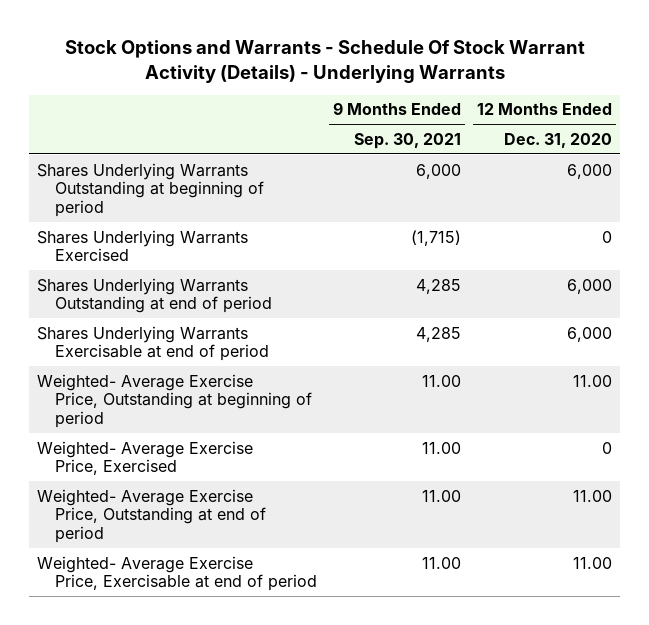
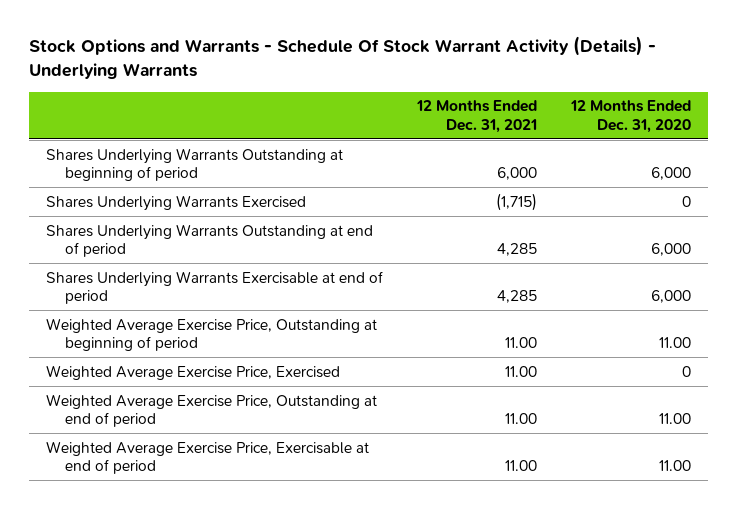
- | 9 Months Ended Sep. 30, 2021 | 12 Months Ended Dec. 31, 2020
+ | 12 Months Ended Dec. 31, 2021 | 12 Months Ended Dec. 31, 2020
- Weighted- Average Exercise Price, Outstanding at beginning of period | 11.00 | 11.00
- Weighted- Average Exercise Price, Exercised | 11.00 | 0
- Weighted- Average Exercise Price, Outstanding at end of period | 11.00 | 11.00
- Weighted- Average Exercise Price, Exercisable at end of period | 11.00 | 11.00
+ Weighted Average Exercise Price, Outstanding at beginning of period | 11.00 | 11.00
+ Weighted Average Exercise Price, Exercised | 11.00 | 0
+ Weighted Average Exercise Price, Outstanding at end of period | 11.00 | 11.00
+ Weighted Average Exercise Price, Exercisable at end of period | 11.00 | 11.00

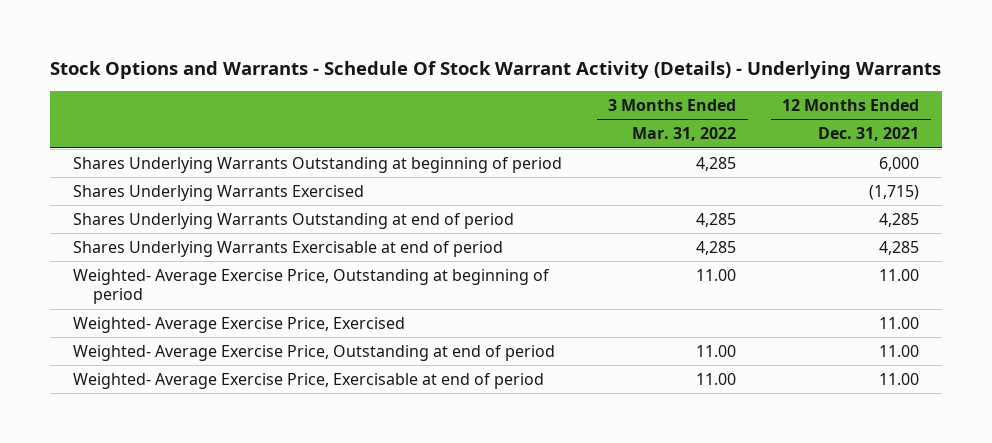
- | 12 Months Ended Dec. 31, 2021 | 12 Months Ended Dec. 31, 2020
+ | 3 Months Ended Mar. 31, 2022 | 12 Months Ended Dec. 31, 2021
- Weighted Average Exercise Price, Outstanding at beginning of period | 11.00 | 11.00
- Weighted Average Exercise Price, Exercised | 11.00 | 0
- Weighted Average Exercise Price, Outstanding at end of period | 11.00 | 11.00
- Weighted Average Exercise Price, Exercisable at end of period | 11.00 | 11.00
+ Weighted- Average Exercise Price, Outstanding at beginning of period | 11.00 | 11.00
+ Weighted- Average Exercise Price, Exercised | | 11.00
+ Weighted- Average Exercise Price, Outstanding at end of period | 11.00 | 11.00
+ Weighted- Average Exercise Price, Exercisable at end of period | 11.00 | 11.00

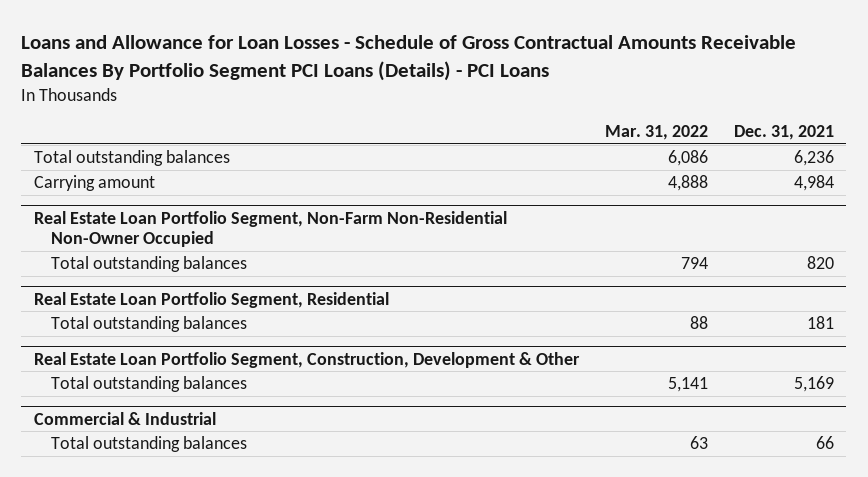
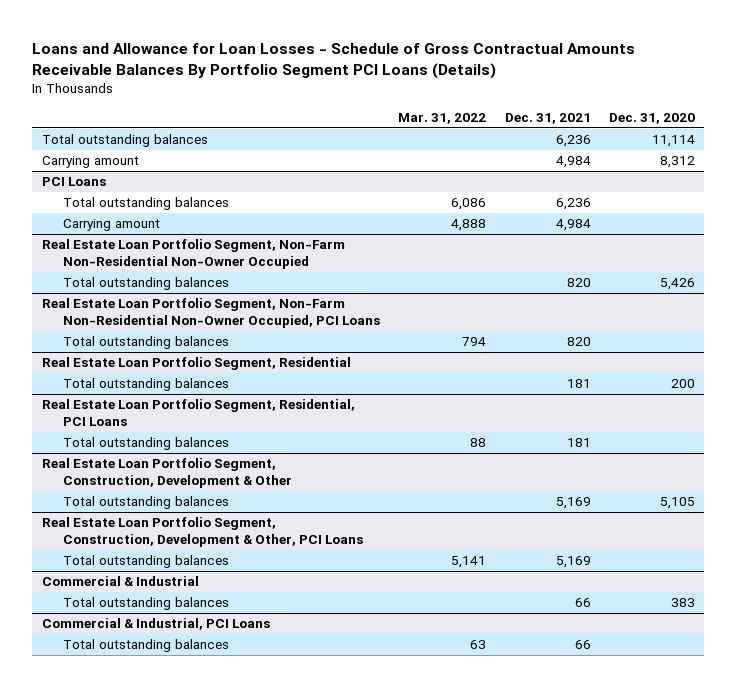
- Loans and Allowance for Loan Losses - Schedule of Gross Contractual Amounts Receivable Balances By Portfolio Segment PCI Loans (Details) - PCI Loans
+ Loans and Allowance for Loan Losses - Schedule of Gross Contractual Amounts Receivable Balances By Portfolio Segment PCI Loans (Details)
- | Mar. 31, 2022 | Dec. 31, 2021
+ | Mar. 31, 2022 | Dec. 31, 2021 | Dec. 31, 2020
+ Total outstanding balances | | 6,236 | 11,114
+ Carrying amount | | 4,984 | 8,312
+ PCI Loans
@ Real Estate Loan Portfolio Segment, Non-Farm Non-Residential Non-Owner Occupied
+ Total outstanding balances | | 820 | 5,426
+ Real Estate Loan Portfolio Segment, Non-Farm Non-Residential Non-Owner Occupied, PCI Loans
@ Real Estate Loan Portfolio Segment, Residential
+ Total outstanding balances | | 181 | 200
+ Real Estate Loan Portfolio Segment, Residential, PCI Loans
@ Real Estate Loan Portfolio Segment, Construction, Development & Other
+ Total outstanding balances | | 5,169 | 5,105
+ Real Estate Loan Portfolio Segment, Construction, Development & Other, PCI Loans
@ Commercial & Industrial
+ Total outstanding balances | | 66 | 383
+ Commercial & Industrial, PCI Loans

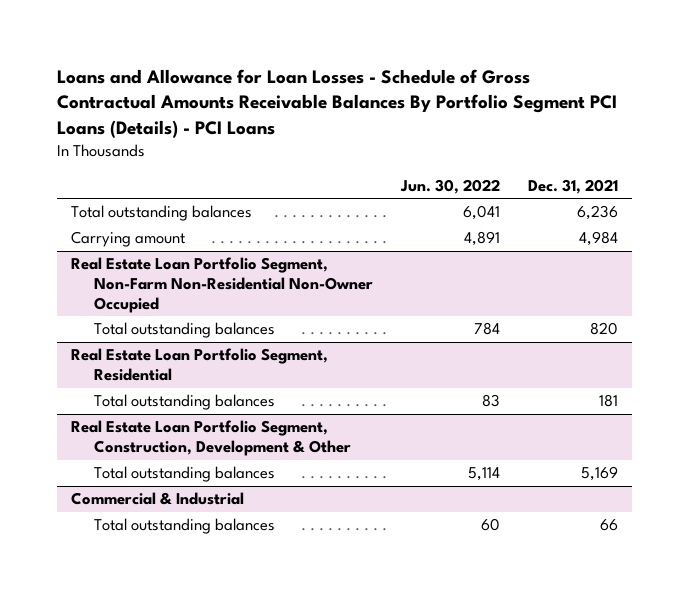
- Loans and Allowance for Loan Losses - Schedule of Gross Contractual Amounts Receivable Balances By Portfolio Segment PCI Loans (Details)
+ Loans and Allowance for Loan Losses - Schedule of Gross Contractual Amounts Receivable Balances By Portfolio Segment PCI Loans (Details) - PCI Loans
- | Mar. 31, 2022 | Dec. 31, 2021 | Dec. 31, 2020
+ | Jun. 30, 2022 | Dec. 31, 2021
- PCI Loans
- Total outstanding balances | 6,086 | 6,236 |
- Carrying amount | 4,888 | 4,984 |
- Real Estate Loan Portfolio Segment, Non-Farm Non-Residential Non-Owner Occupied, PCI Loans
- Total outstanding balances | 794 | 820 |
- Real Estate Loan Portfolio Segment, Residential, PCI Loans
- Total outstanding balances | 88 | 181 |
- Real Estate Loan Portfolio Segment, Construction, Development & Other, PCI Loans
- Total outstanding balances | 5,141 | 5,169 |
- Commercial & Industrial, PCI Loans
- Total outstanding balances | 63 | 66 |

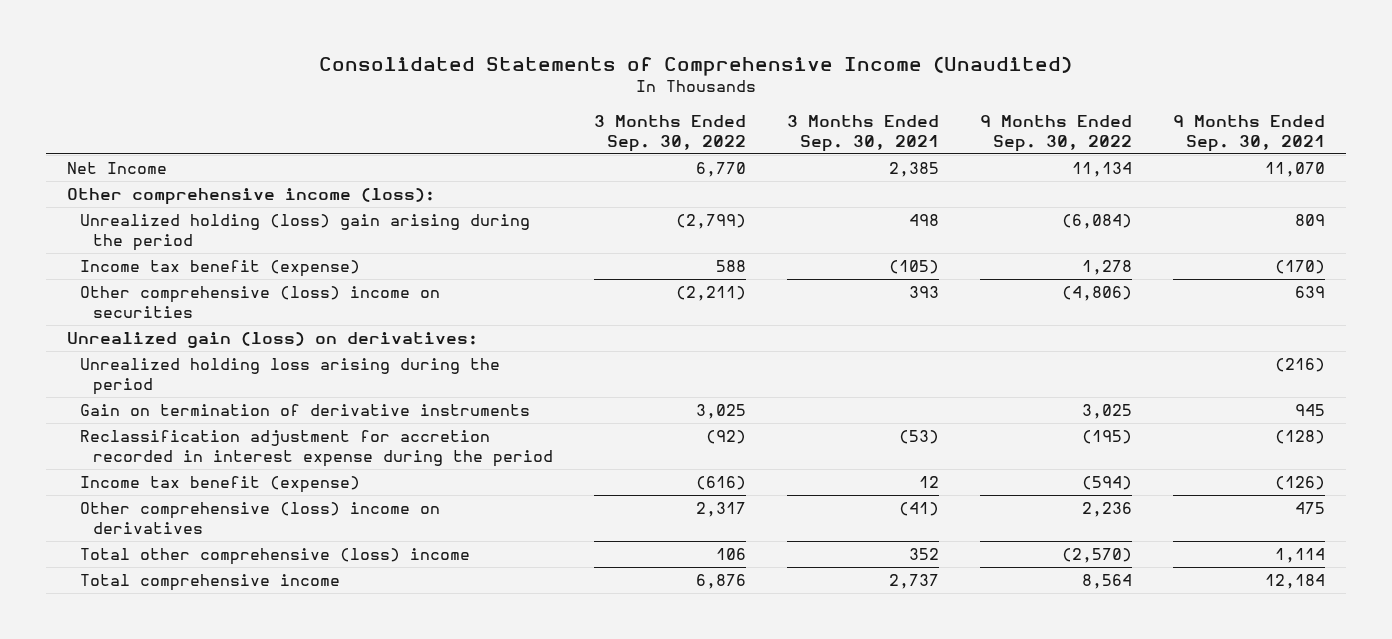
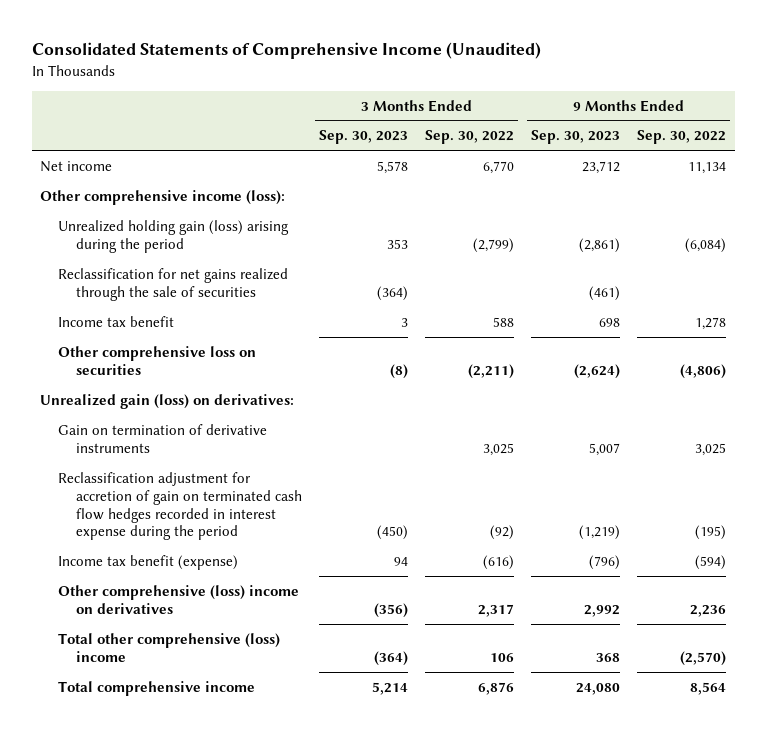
- | 3 Months Ended Sep. 30, 2022 | 3 Months Ended Sep. 30, 2021 | 9 Months Ended Sep. 30, 2022 | 9 Months Ended Sep. 30, 2021
+ | 3 Months Ended Sep. 30, 2023 | 3 Months Ended Sep. 30, 2022 | 9 Months Ended Sep. 30, 2023 | 9 Months Ended Sep. 30, 2022
- Net Income | 6,770 | 2,385 | 11,134 | 11,070
+ Net income | 5,578 | 6,770 | 23,712 | 11,134
- Unrealized holding (loss) gain arising during the period | (2,799) | 498 | (6,084) | 809
- Income tax benefit (expense) | 588 | (105) | 1,278 | (170)
- Other comprehensive (loss) income on securities | (2,211) | 393 | (4,806) | 639
+ Unrealized holding gain (loss) arising during the period | 353 | (2,799) | (2,861) | (6,084)
+ Reclassification for net gains realized through the sale of securities | (364) | | (461) |
+ Income tax benefit | 3 | 588 | 698 | 1,278
+ Other comprehensive loss on securities | (8) | (2,211) | (2,624) | (4,806)
- Unrealized holding loss arising during the period | | | | (216)
- Reclassification adjustment for accretion recorded in interest expense during the period | (92) | (53) | (195) | (128)
+ Reclassification adjustment for accretion of gain on terminated cash flow hedges recorded in interest expense during the period | (450) | (92) | (1,219) | (195)

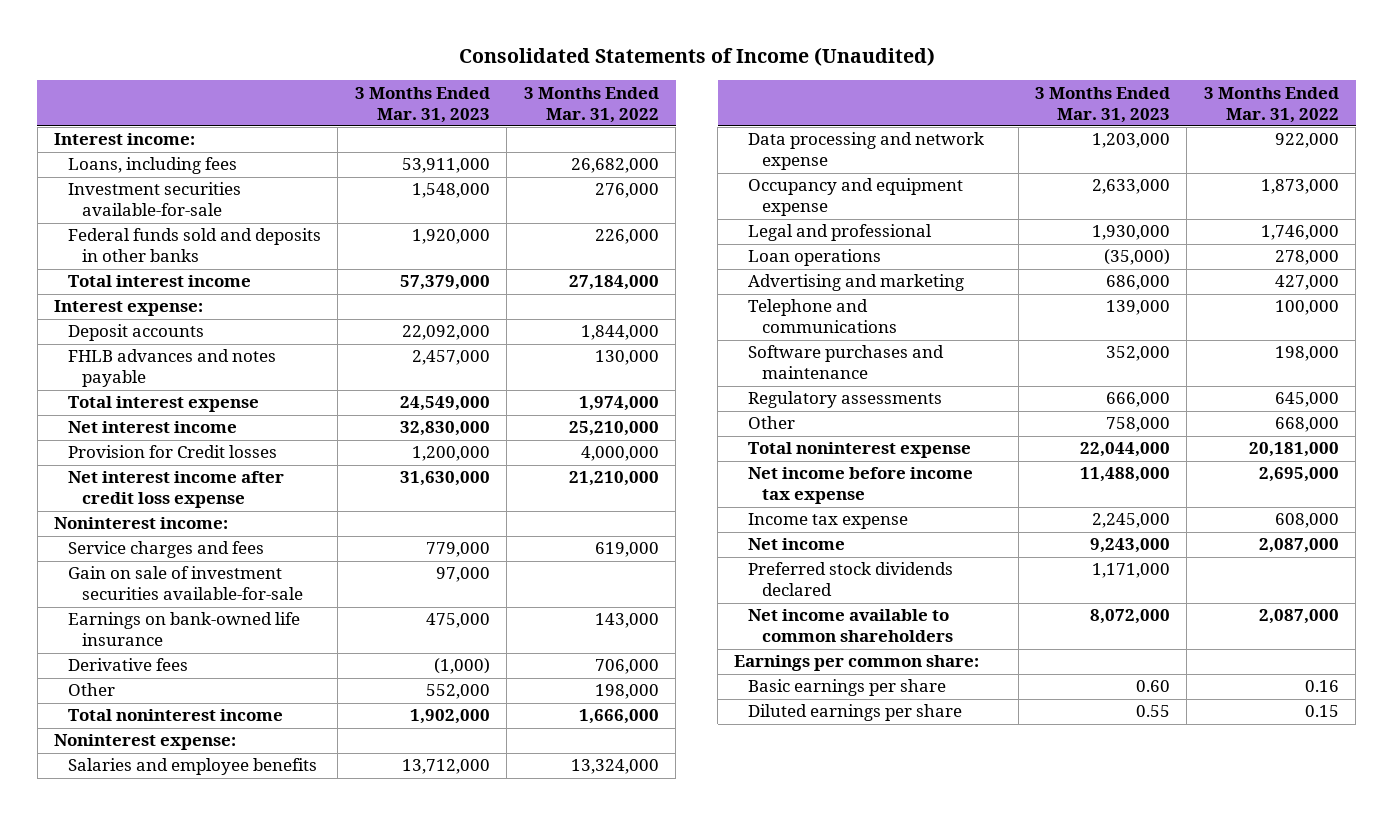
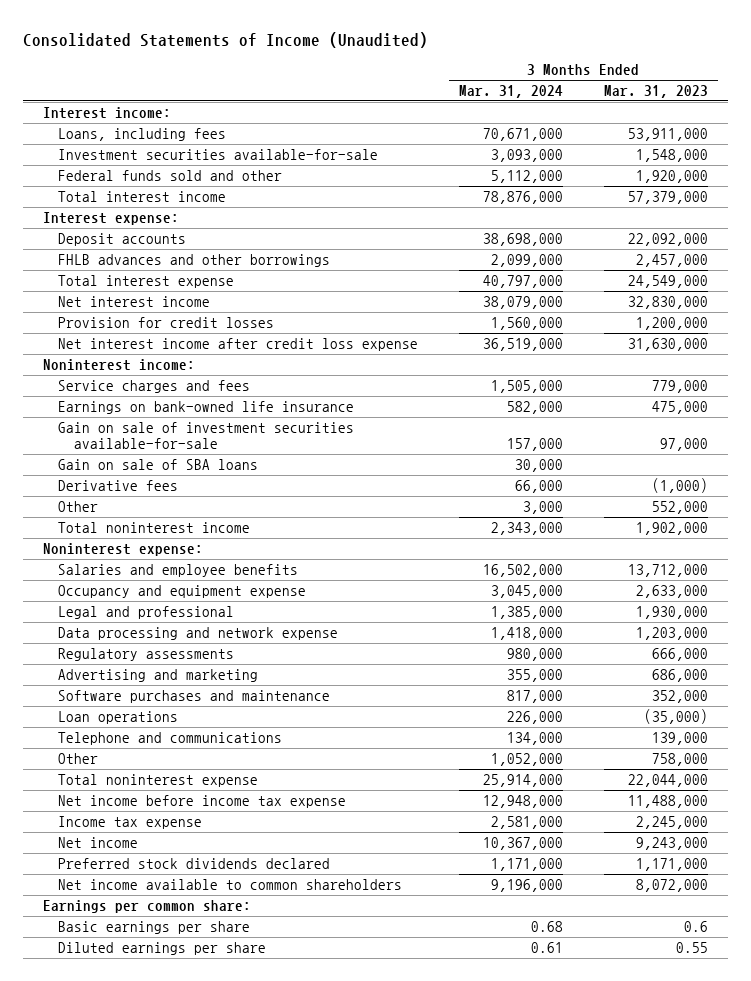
- | 3 Months Ended Mar. 31, 2023 | 3 Months Ended Mar. 31, 2022
+ | 3 Months Ended Mar. 31, 2024 | 3 Months Ended Mar. 31, 2023
- Federal funds sold and deposits in other banks | 1,920,000 | 226,000
+ Federal funds sold and other | 5,112,000 | 1,920,000
- FHLB advances and notes payable | 2,457,000 | 130,000
+ FHLB advances and other borrowings | 2,099,000 | 2,457,000
- Provision for Credit losses | 1,200,000 | 4,000,000
+ Provision for credit losses | 1,560,000 | 1,200,000
moved down: Gain on sale of investment securities available-for-sale | 157,000 | 97,000
+ Gain on sale of SBA loans | 30,000 |
moved down: Data processing and network expense | 1,418,000 | 1,203,000
moved up: Regulatory assessments | 980,000 | 666,000
moved down: Loan operations | 226,000 | (35,000)
moved down: Telephone and communications | 134,000 | 139,000
- Basic earnings per share | 0.60 | 0.16
+ Basic earnings per share | 0.68 | 0.6

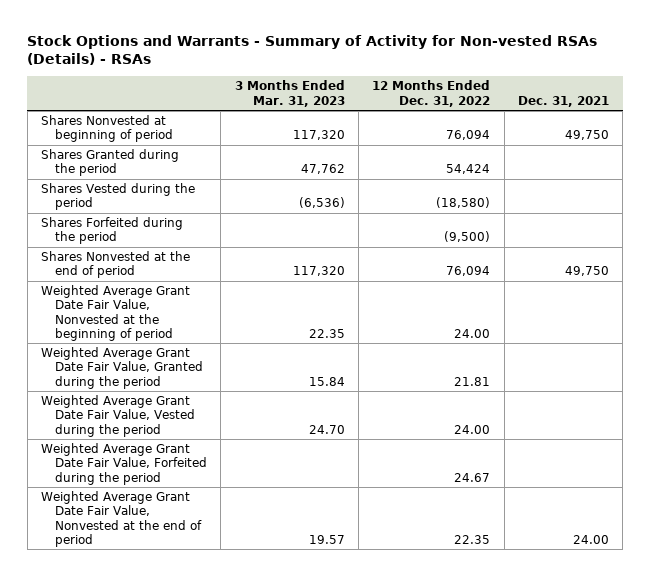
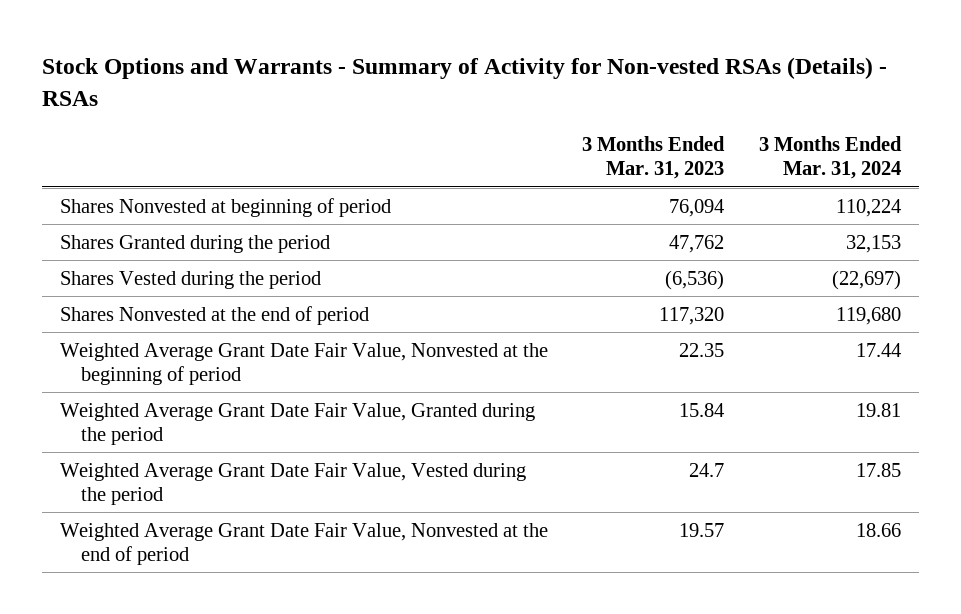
- | 3 Months Ended Mar. 31, 2023 | 12 Months Ended Dec. 31, 2022 | Dec. 31, 2021
+ | 3 Months Ended Mar. 31, 2023 | 3 Months Ended Mar. 31, 2024
- Shares Nonvested at beginning of period | 117,320 | 76,094 | 49,750
+ Shares Nonvested at beginning of period | 76,094 | 110,224
- Shares Forfeited during the period | | (9,500) |
- Weighted Average Grant Date Fair Value, Vested during the period | 24.70 | 24.00 |
- Weighted Average Grant Date Fair Value, Forfeited during the period | | 24.67 |
+ Weighted Average Grant Date Fair Value, Vested during the period | 24.7 | 17.85

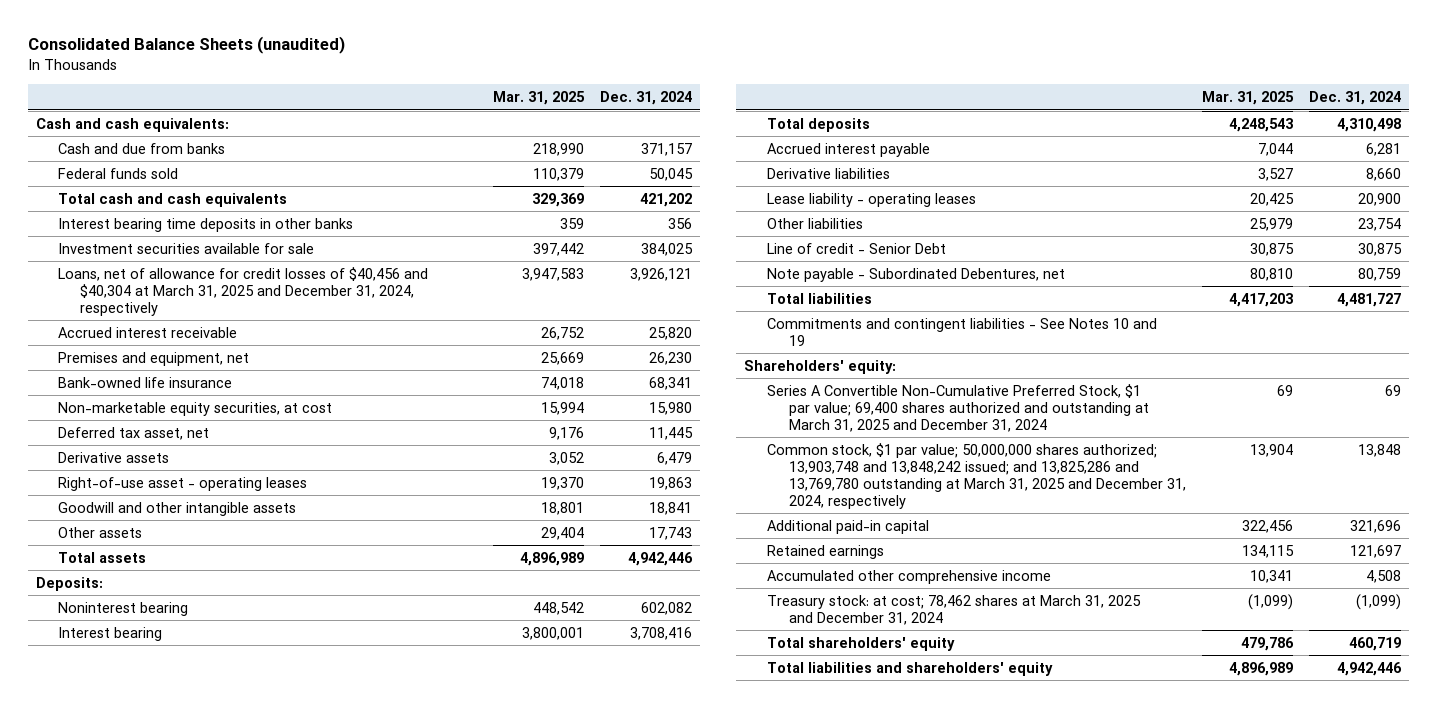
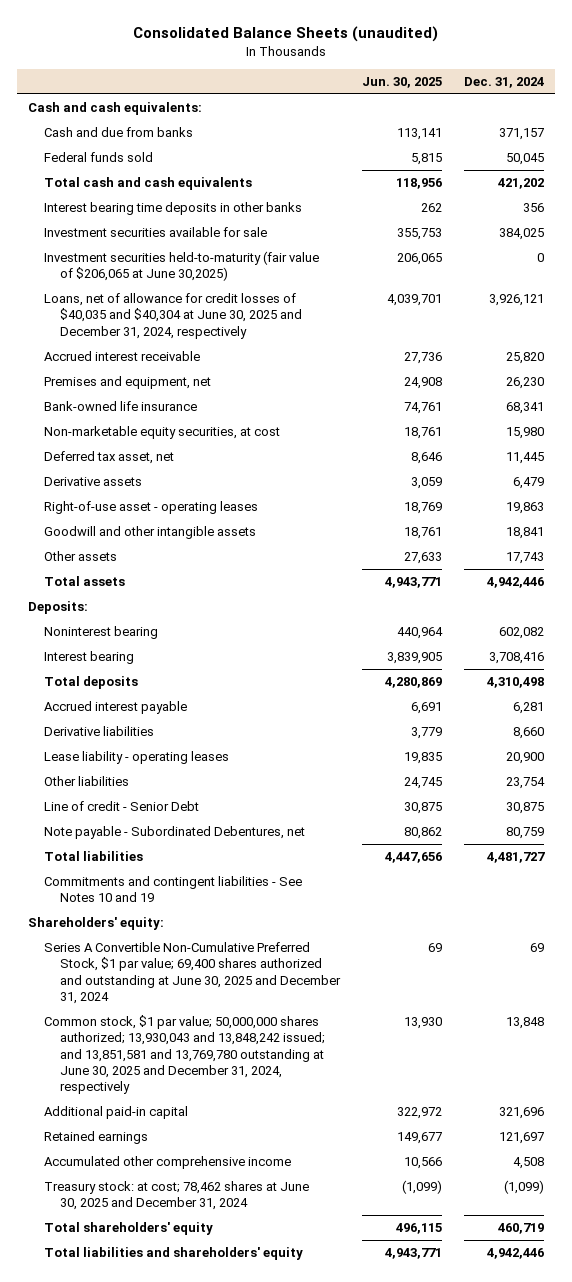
- | Mar. 31, 2025 | Dec. 31, 2024
+ | Jun. 30, 2025 | Dec. 31, 2024
- Loans, net of allowance for credit losses of $40,456 and $40,304 at March 31, 2025 and December 31, 2024, respectively | 3,947,583 | 3,926,121
+ Investment securities held-to-maturity (fair value of $206,065 at June 30,2025) | 206,065 | 0
+ Loans, net of allowance for credit losses of $40,035 and $40,304 at June 30, 2025 and December 31, 2024, respectively | 4,039,701 | 3,926,121
- Series A Convertible Non-Cumulative Preferred Stock, $1 par value; 69,400 shares authorized and outstanding at March 31, 2025 and December 31, 2024 | 69 | 69
- Common stock, $1 par value; 50,000,000 shares authorized; 13,903,748 and 13,848,242 issued; and 13,825,286 and 13,769,780 outstanding at March 31, 2025 and December 31, 2024, respectively | 13,904 | 13,848
+ Series A Convertible Non-Cumulative Preferred Stock, $1 par value; 69,400 shares authorized and outstanding at June 30, 2025 and December 31, 2024 | 69 | 69
+ Common stock, $1 par value; 50,000,000 shares authorized; 13,930,043 and 13,848,242 issued; and 13,851,581 and 13,769,780 outstanding at June 30, 2025 and December 31, 2024, respectively | 13,930 | 13,848
- Treasury stock: at cost; 78,462 shares at March 31, 2025 and December 31, 2024 | (1,099) | (1,099)
+ Treasury stock: at cost; 78,462 shares at June 30, 2025 and December 31, 2024 | (1,099) | (1,099)

